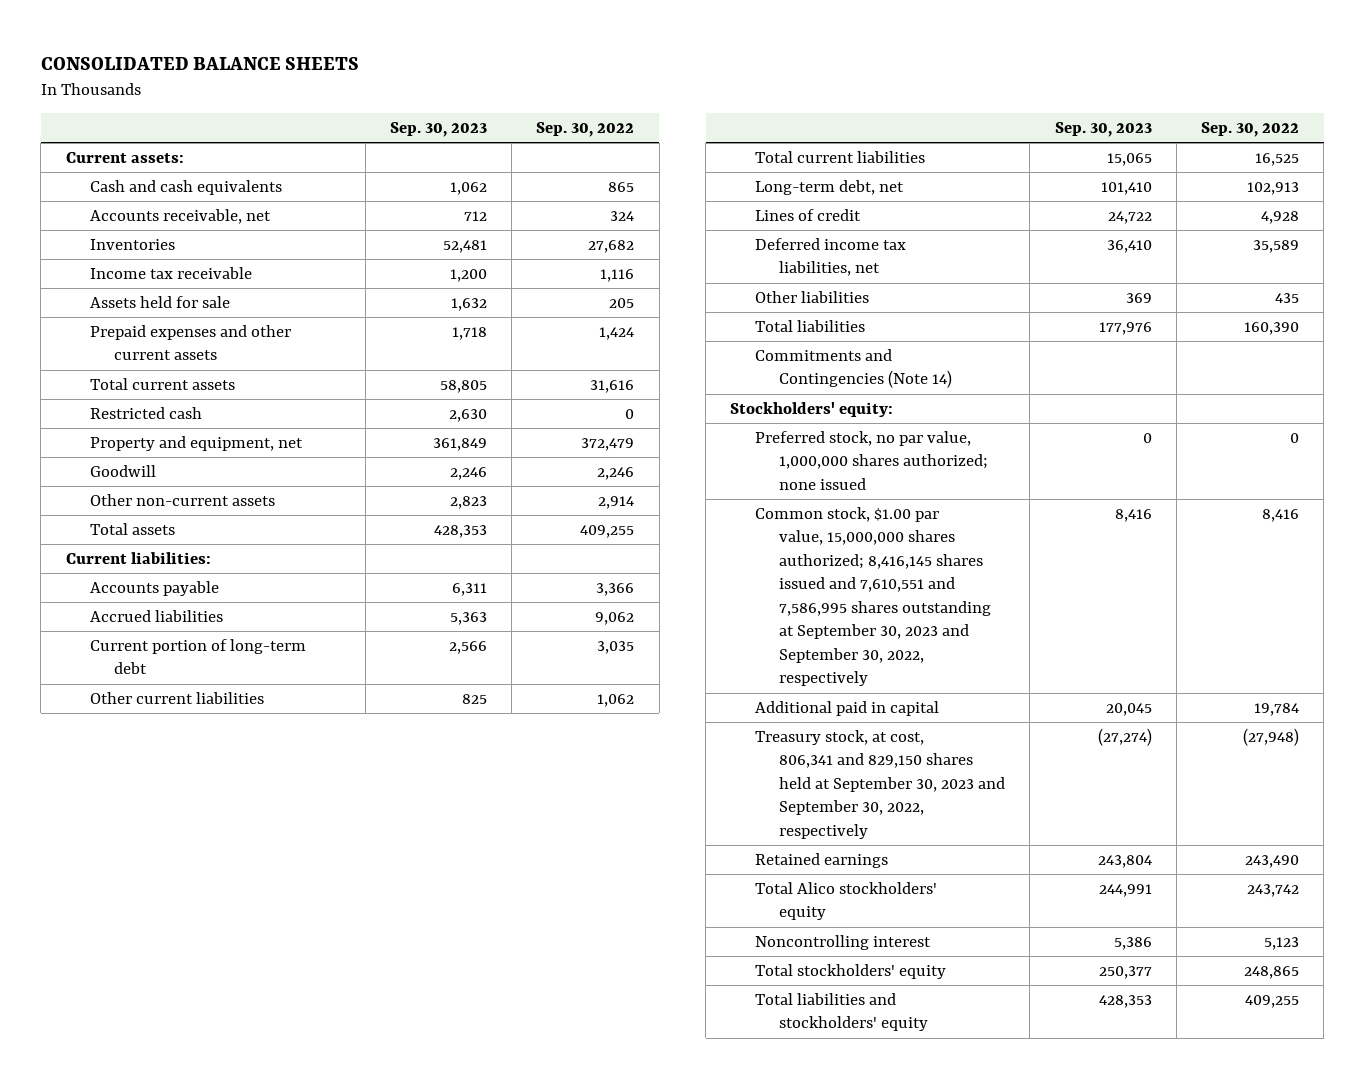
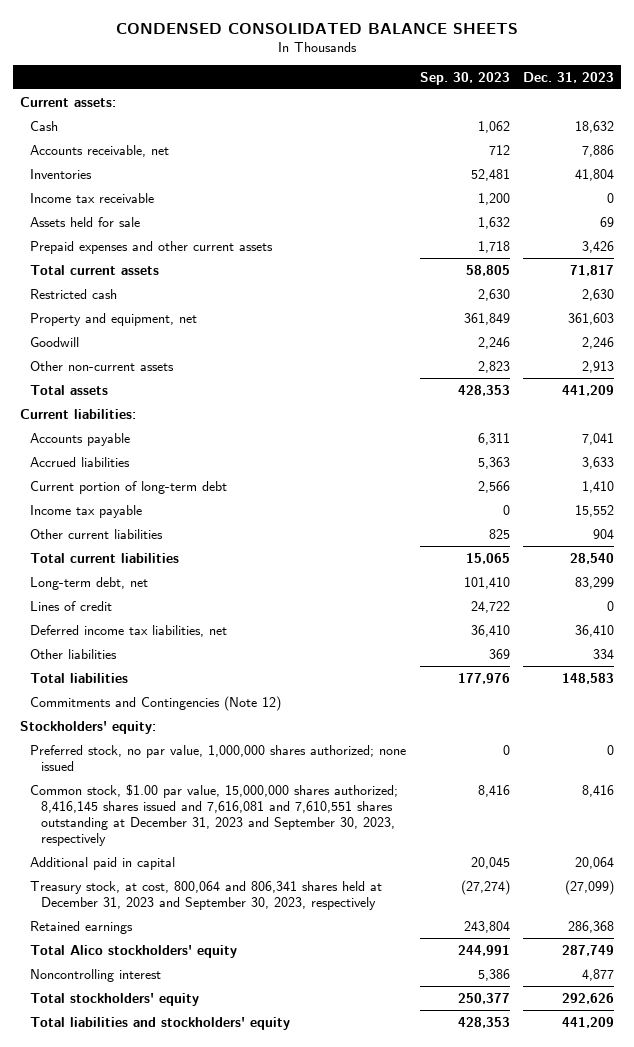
- CONSOLIDATED BALANCE SHEETS
+ CONDENSED CONSOLIDATED BALANCE SHEETS
- | Sep. 30, 2023 | Sep. 30, 2022
+ | Sep. 30, 2023 | Dec. 31, 2023
- Cash and cash equivalents | 1,062 | 865
+ Cash | 1,062 | 18,632
+ Income tax payable | 0 | 15,552
- Commitments and Contingencies (Note 14)
+ Commitments and Contingencies (Note 12)
- Common stock, $1.00 par value, 15,000,000 shares authorized; 8,416,145 shares issued and 7,610,551 and 7,586,995 shares outstanding at September 30, 2023 and September 30, 2022, respectively | 8,416 | 8,416
+ Common stock, $1.00 par value, 15,000,000 shares authorized; 8,416,145 shares issued and 7,616,081 and 7,610,551 shares outstanding at December 31, 2023 and September 30, 2023, respectively | 8,416 | 8,416
- Treasury stock, at cost, 806,341 and 829,150 shares held at September 30, 2023 and September 30, 2022, respectively | (27,274) | (27,948)
+ Treasury stock, at cost, 800,064 and 806,341 shares held at December 31, 2023 and September 30, 2023, respectively | (27,274) | (27,099)

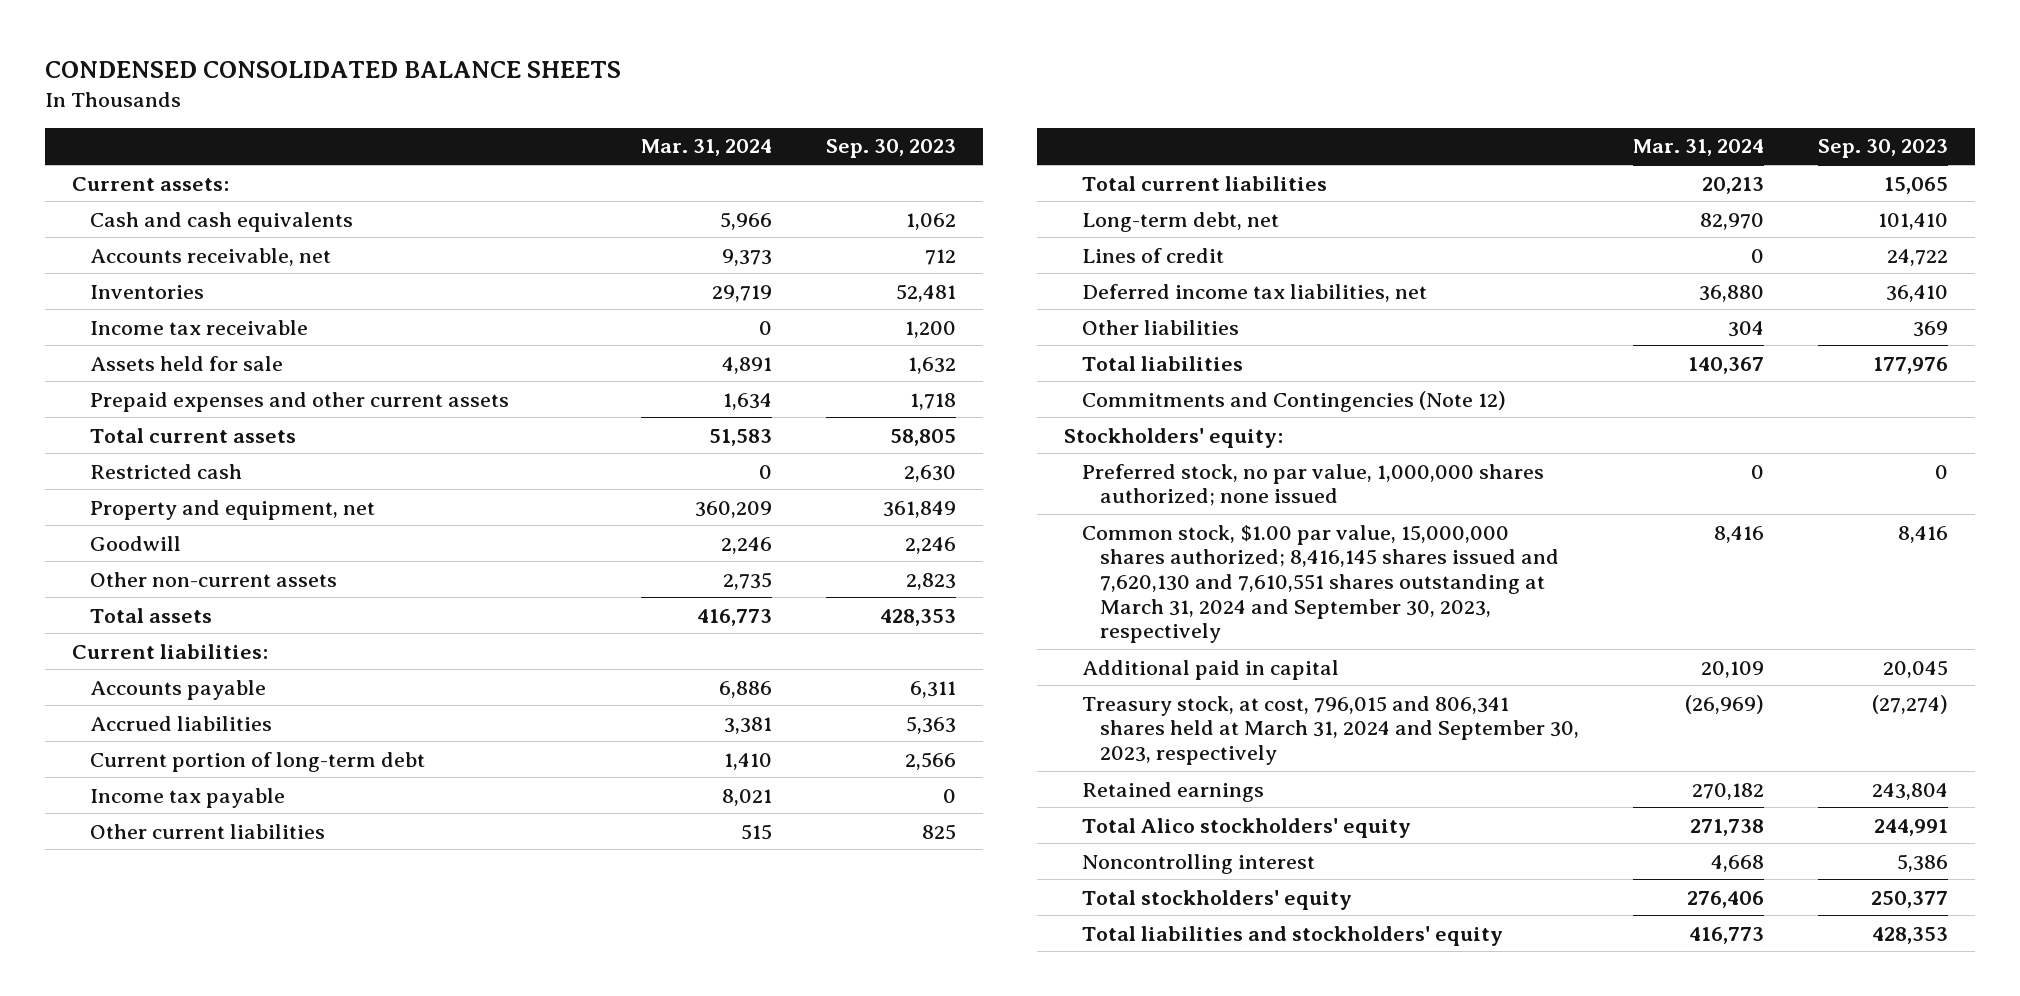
- | Sep. 30, 2023 | Dec. 31, 2023
+ | Mar. 31, 2024 | Sep. 30, 2023
- Cash | 1,062 | 18,632
+ Cash and cash equivalents | 5,966 | 1,062
- Common stock, $1.00 par value, 15,000,000 shares authorized; 8,416,145 shares issued and 7,616,081 and 7,610,551 shares outstanding at December 31, 2023 and September 30, 2023, respectively | 8,416 | 8,416
+ Common stock, $1.00 par value, 15,000,000 shares authorized; 8,416,145 shares issued and 7,620,130 and 7,610,551 shares outstanding at March 31, 2024 and September 30, 2023, respectively | 8,416 | 8,416
- Treasury stock, at cost, 800,064 and 806,341 shares held at December 31, 2023 and September 30, 2023, respectively | (27,274) | (27,099)
+ Treasury stock, at cost, 796,015 and 806,341 shares held at March 31, 2024 and September 30, 2023, respectively | (26,969) | (27,274)

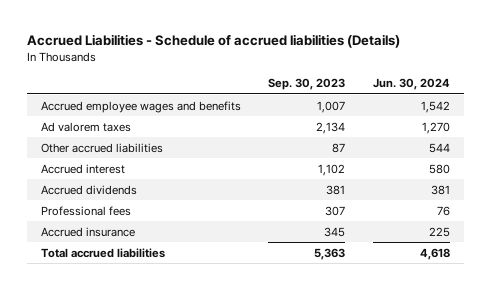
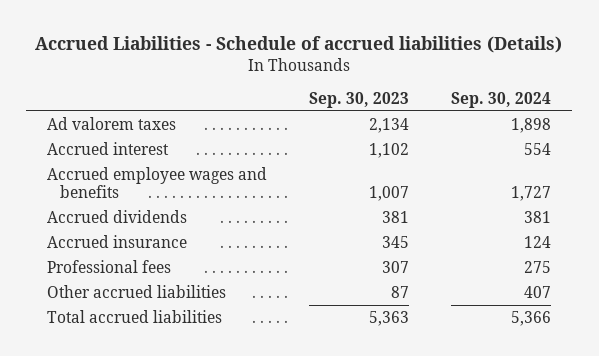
- | Sep. 30, 2023 | Jun. 30, 2024
+ | Sep. 30, 2023 | Sep. 30, 2024
moved down: Accrued employee wages and benefits | 1,007 | 1,727
moved down: Professional fees | 307 | 275
moved down: Other accrued liabilities | 87 | 407

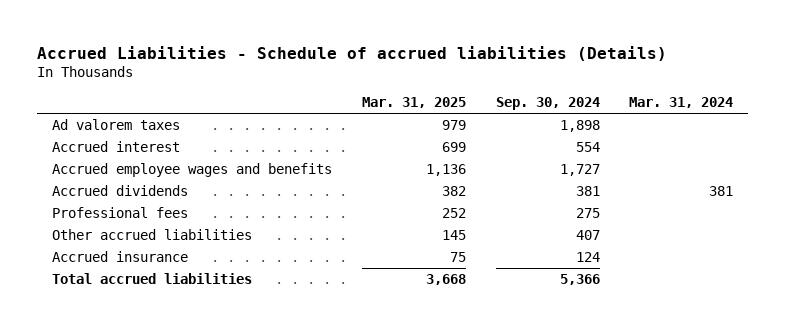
- | Sep. 30, 2023 | Sep. 30, 2024
+ | Mar. 31, 2025 | Sep. 30, 2024 | Mar. 31, 2024
moved down: Accrued insurance | 75 | 124 |

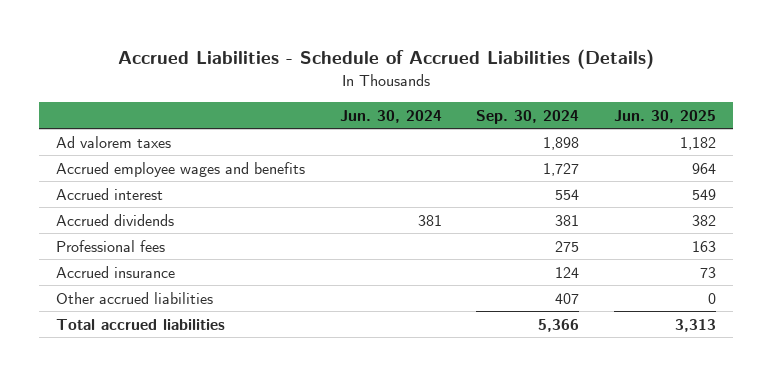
- Accrued Liabilities - Schedule of accrued liabilities (Details)
+ Accrued Liabilities - Schedule of Accrued Liabilities (Details)
- | Mar. 31, 2025 | Sep. 30, 2024 | Mar. 31, 2024
+ | Jun. 30, 2024 | Sep. 30, 2024 | Jun. 30, 2025
moved down: Accrued interest | | 554 | 549
moved down: Other accrued liabilities | | 407 | 0

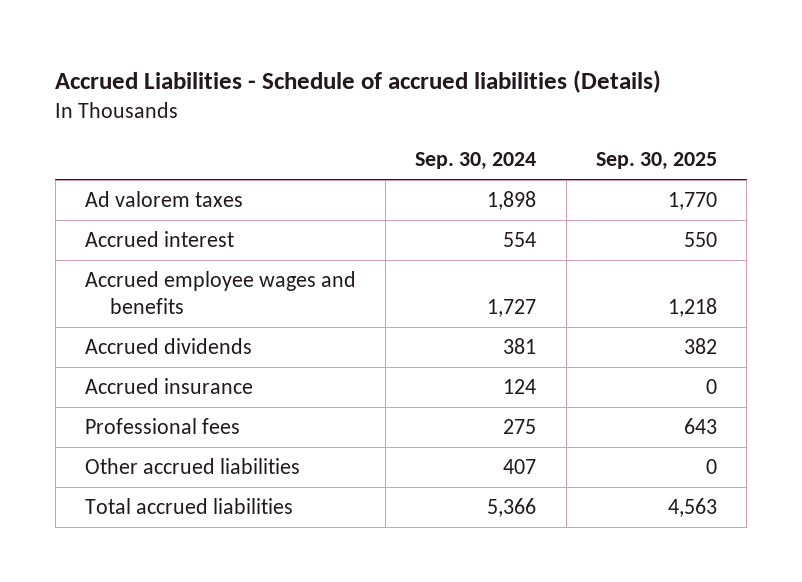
- Accrued Liabilities - Schedule of Accrued Liabilities (Details)
+ Accrued Liabilities - Schedule of accrued liabilities (Details)
- | Jun. 30, 2024 | Sep. 30, 2024 | Jun. 30, 2025
+ | Sep. 30, 2024 | Sep. 30, 2025
moved down: Accrued employee wages and benefits | 1,727 | 1,218
moved down: Professional fees | 275 | 643

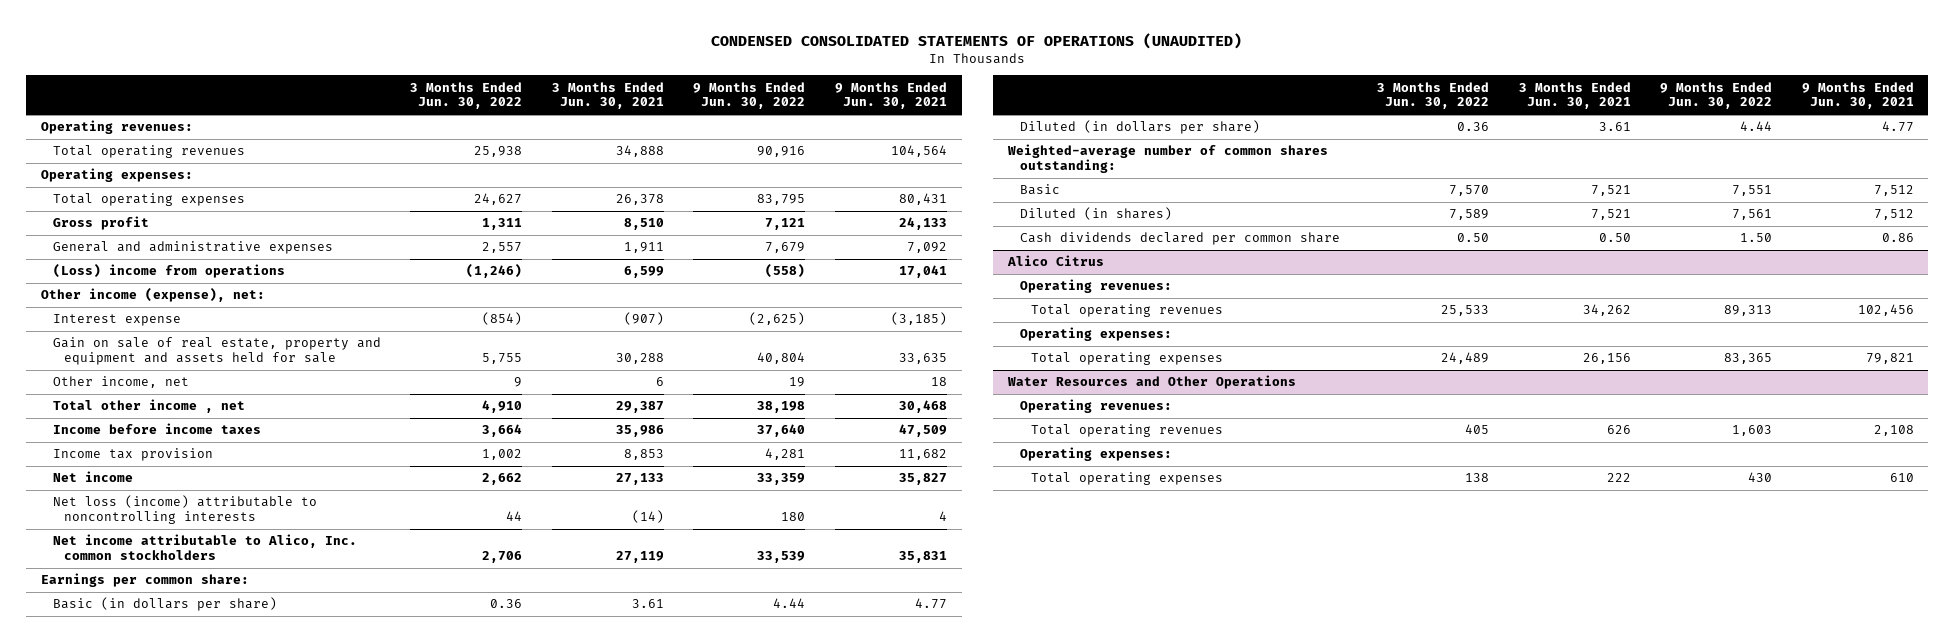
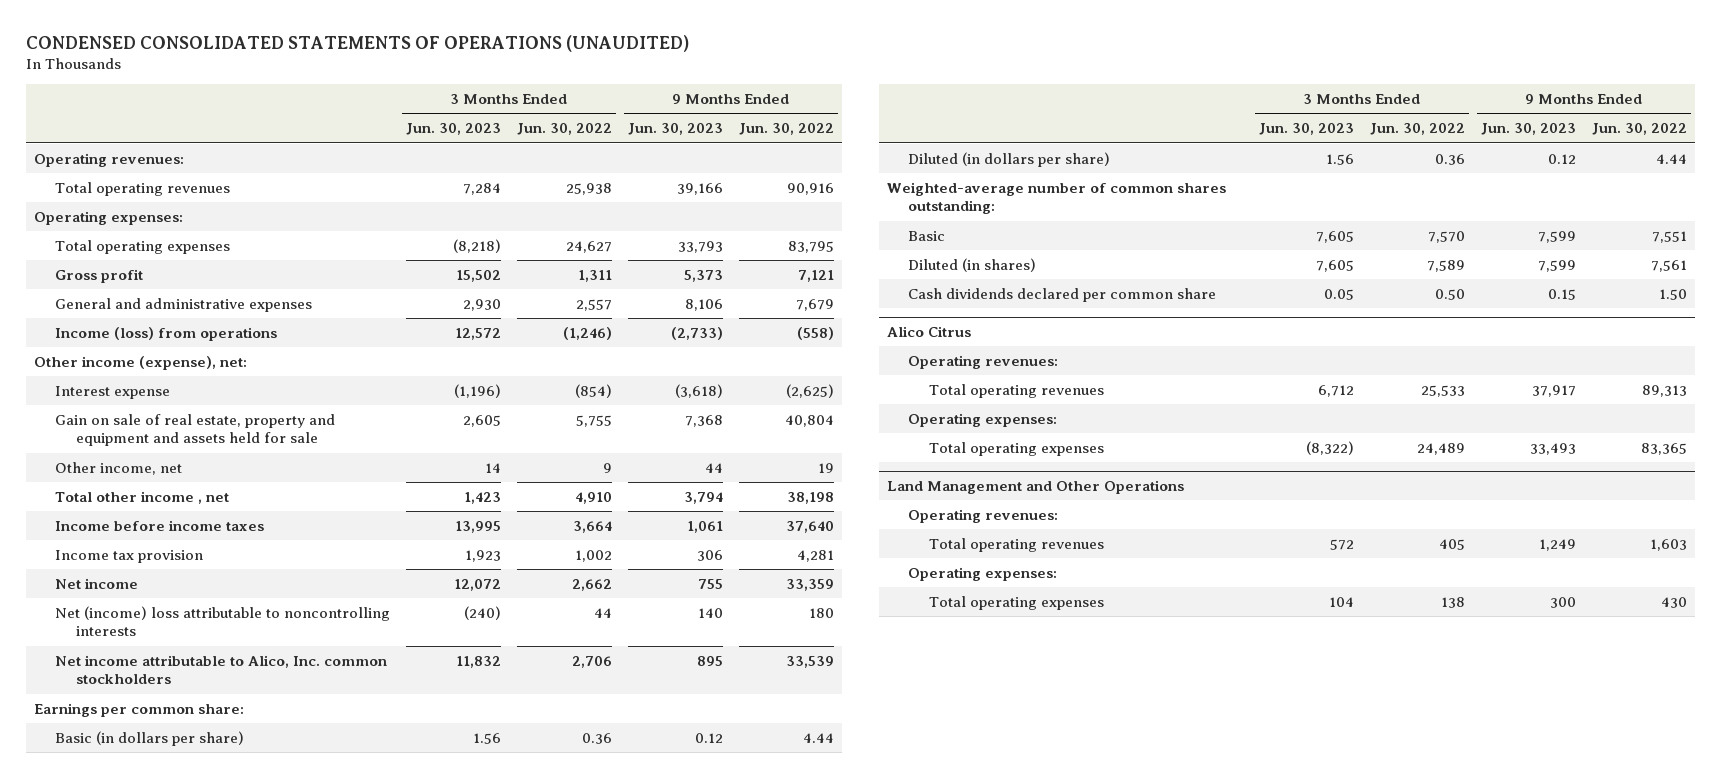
- | 3 Months Ended Jun. 30, 2022 | 3 Months Ended Jun. 30, 2021 | 9 Months Ended Jun. 30, 2022 | 9 Months Ended Jun. 30, 2021
+ | 3 Months Ended Jun. 30, 2023 | 3 Months Ended Jun. 30, 2022 | 9 Months Ended Jun. 30, 2023 | 9 Months Ended Jun. 30, 2022
- (Loss) income from operations | (1,246) | 6,599 | (558) | 17,041
+ Income (loss) from operations | 12,572 | (1,246) | (2,733) | (558)
- Net loss (income) attributable to noncontrolling interests | 44 | (14) | 180 | 4
+ Net (income) loss attributable to noncontrolling interests | (240) | 44 | 140 | 180
- Water Resources and Other Operations
+ Land Management and Other Operations

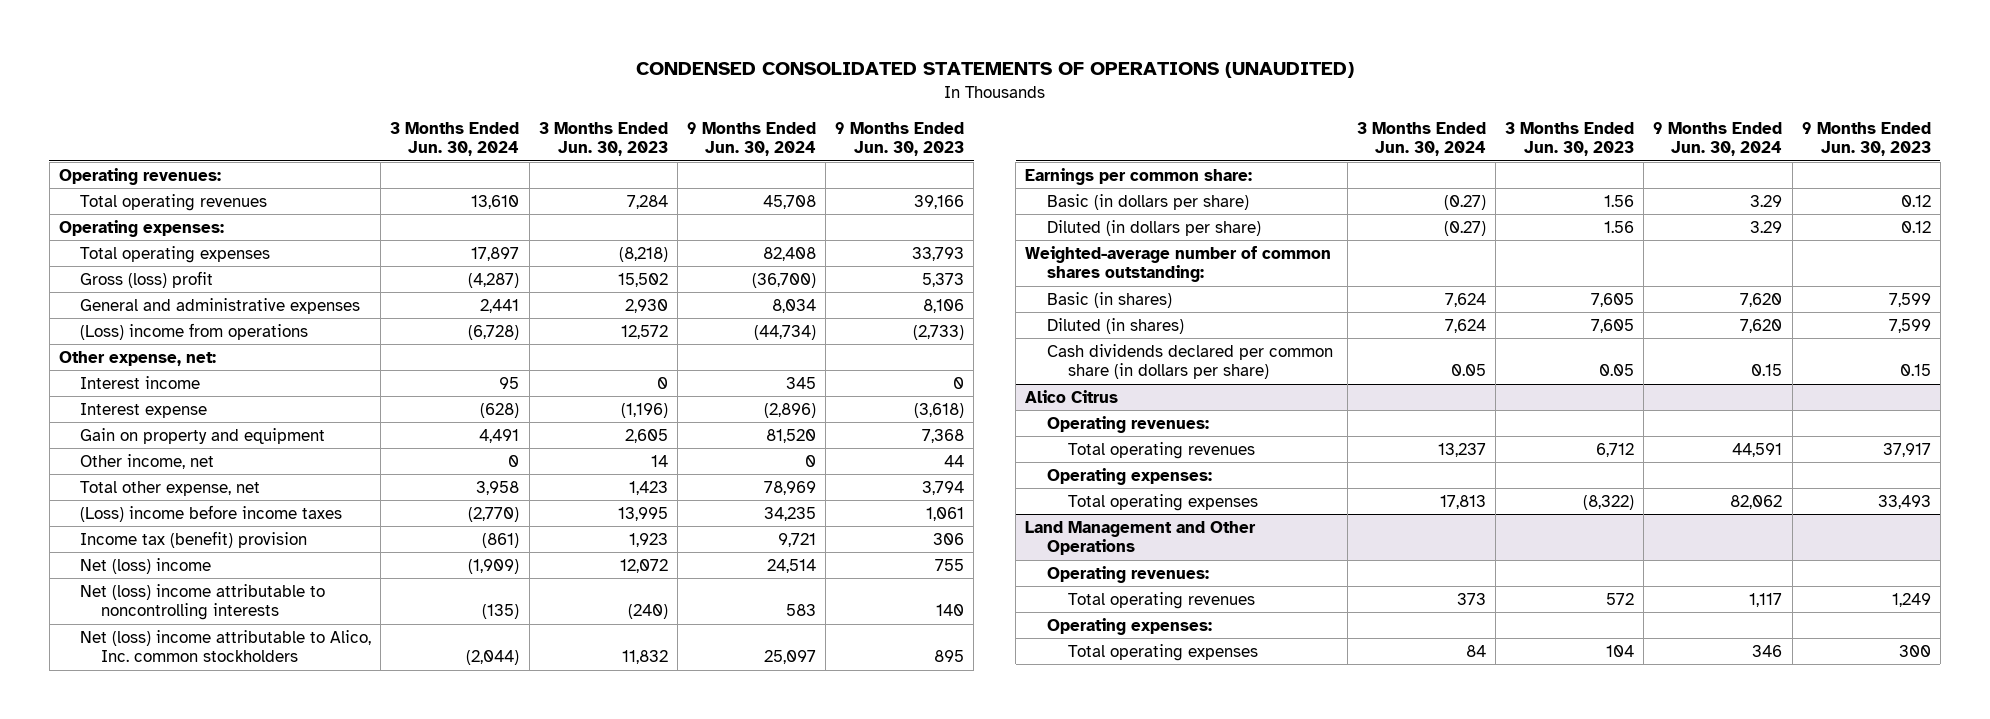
- | 3 Months Ended Jun. 30, 2023 | 3 Months Ended Jun. 30, 2022 | 9 Months Ended Jun. 30, 2023 | 9 Months Ended Jun. 30, 2022
+ | 3 Months Ended Jun. 30, 2024 | 3 Months Ended Jun. 30, 2023 | 9 Months Ended Jun. 30, 2024 | 9 Months Ended Jun. 30, 2023
- Gross profit | 15,502 | 1,311 | 5,373 | 7,121
+ Gross (loss) profit | (4,287) | 15,502 | (36,700) | 5,373
- Income (loss) from operations | 12,572 | (1,246) | (2,733) | (558)
- Other income (expense), net:
+ (Loss) income from operations | (6,728) | 12,572 | (44,734) | (2,733)
+ Other expense, net:
+ Interest income | 95 | 0 | 345 | 0
- Gain on sale of real estate, property and equipment and assets held for sale | 2,605 | 5,755 | 7,368 | 40,804
+ Gain on property and equipment | 4,491 | 2,605 | 81,520 | 7,368
- Total other income , net | 1,423 | 4,910 | 3,794 | 38,198
- Income before income taxes | 13,995 | 3,664 | 1,061 | 37,640
- Income tax provision | 1,923 | 1,002 | 306 | 4,281
- Net income | 12,072 | 2,662 | 755 | 33,359
- Net (income) loss attributable to noncontrolling interests | (240) | 44 | 140 | 180
- Net income attributable to Alico, Inc. common stockholders | 11,832 | 2,706 | 895 | 33,539
+ Total other expense, net | 3,958 | 1,423 | 78,969 | 3,794
+ (Loss) income before income taxes | (2,770) | 13,995 | 34,235 | 1,061
+ Income tax (benefit) provision | (861) | 1,923 | 9,721 | 306
+ Net (loss) income | (1,909) | 12,072 | 24,514 | 755
+ Net (loss) income attributable to noncontrolling interests | (135) | (240) | 583 | 140
+ Net (loss) income attributable to Alico, Inc. common stockholders | (2,044) | 11,832 | 25,097 | 895
- Basic | 7,605 | 7,570 | 7,599 | 7,551
+ Basic (in shares) | 7,624 | 7,605 | 7,620 | 7,599
- Cash dividends declared per common share | 0.05 | 0.50 | 0.15 | 1.50
+ Cash dividends declared per common share (in dollars per share) | 0.05 | 0.05 | 0.15 | 0.15

